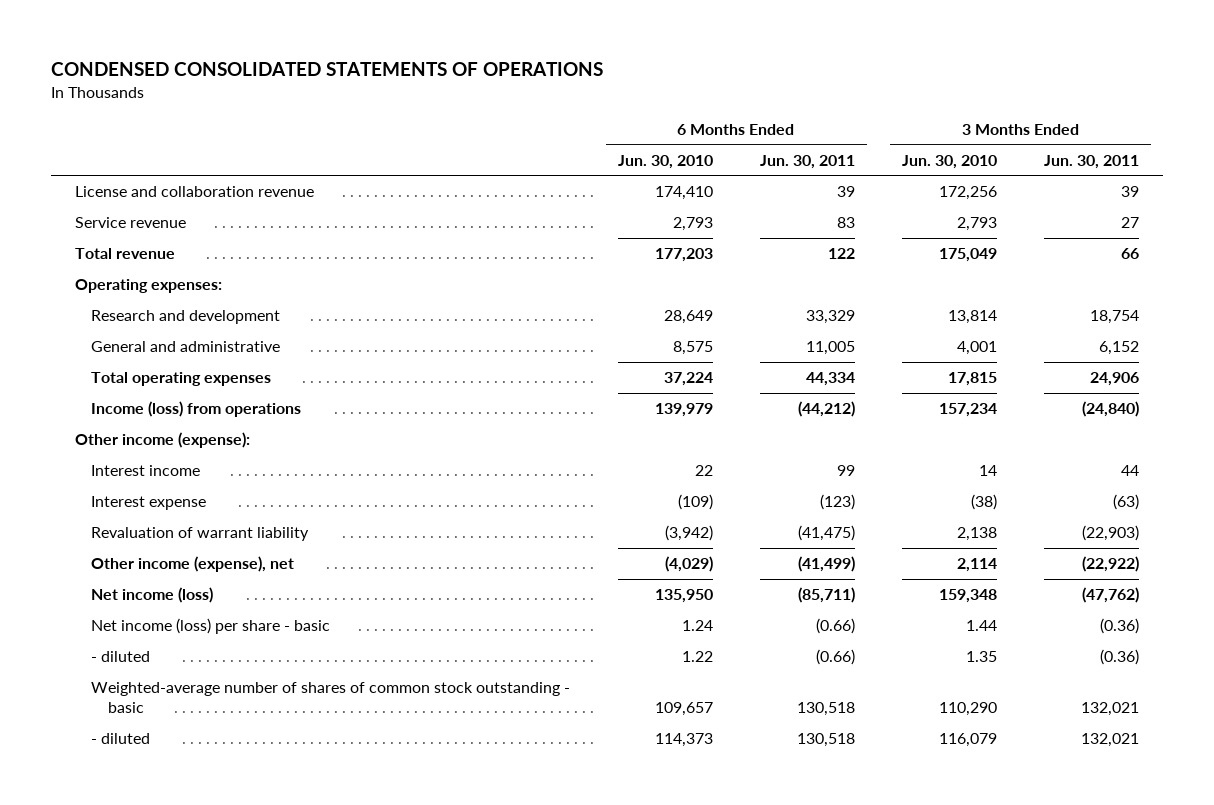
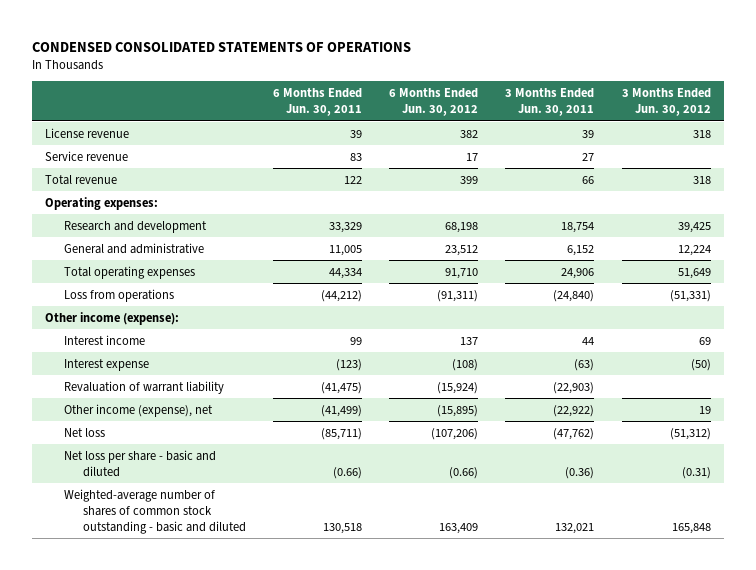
- | 6 Months Ended Jun. 30, 2010 | 6 Months Ended Jun. 30, 2011 | 3 Months Ended Jun. 30, 2010 | 3 Months Ended Jun. 30, 2011
+ | 6 Months Ended Jun. 30, 2011 | 6 Months Ended Jun. 30, 2012 | 3 Months Ended Jun. 30, 2011 | 3 Months Ended Jun. 30, 2012
- License and collaboration revenue | 174,410 | 39 | 172,256 | 39
+ License revenue | 39 | 382 | 39 | 318
- Income (loss) from operations | 139,979 | (44,212) | 157,234 | (24,840)
+ Loss from operations | (44,212) | (91,311) | (24,840) | (51,331)
- Net income (loss) | 135,950 | (85,711) | 159,348 | (47,762)
- Net income (loss) per share - basic | 1.24 | (0.66) | 1.44 | (0.36)
- - diluted | 1.22 | (0.66) | 1.35 | (0.36)
- Weighted-average number of shares of common stock outstanding - basic | 109,657 | 130,518 | 110,290 | 132,021
- - diluted | 114,373 | 130,518 | 116,079 | 132,021
+ Net loss | (85,711) | (107,206) | (47,762) | (51,312)
+ Net loss per share - basic and diluted | (0.66) | (0.66) | (0.36) | (0.31)
+ Weighted-average number of shares of common stock outstanding - basic and diluted | 130,518 | 163,409 | 132,021 | 165,848

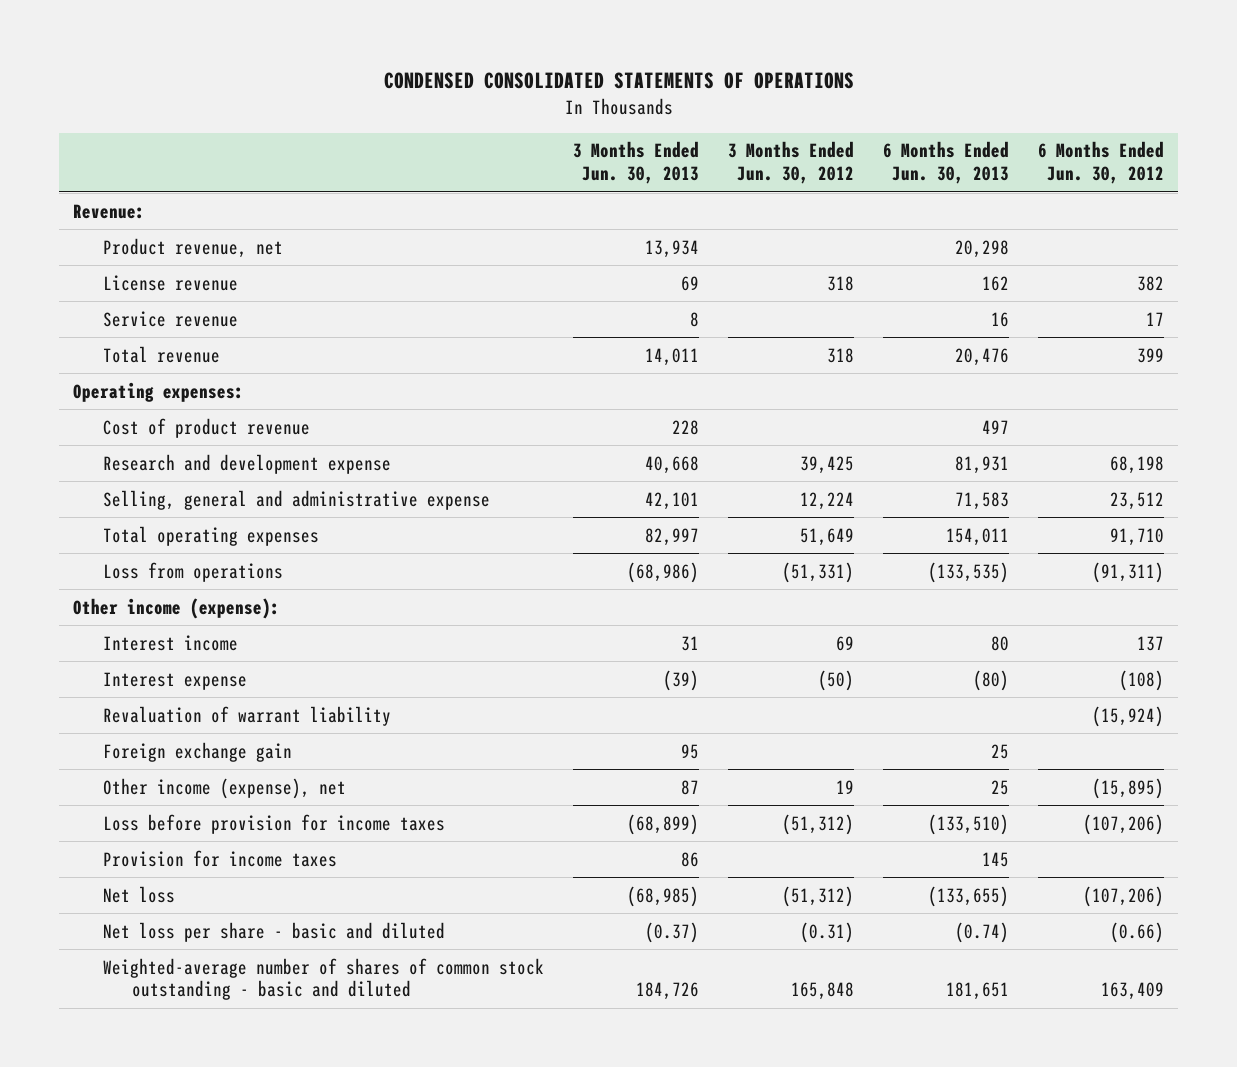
- | 6 Months Ended Jun. 30, 2011 | 6 Months Ended Jun. 30, 2012 | 3 Months Ended Jun. 30, 2011 | 3 Months Ended Jun. 30, 2012
+ | 3 Months Ended Jun. 30, 2013 | 3 Months Ended Jun. 30, 2012 | 6 Months Ended Jun. 30, 2013 | 6 Months Ended Jun. 30, 2012
+ Revenue:
+ Product revenue, net | 13,934 | | 20,298 |
- Research and development | 33,329 | 68,198 | 18,754 | 39,425
- General and administrative | 11,005 | 23,512 | 6,152 | 12,224
+ Cost of product revenue | 228 | | 497 |
+ Research and development expense | 40,668 | 39,425 | 81,931 | 68,198
+ Selling, general and administrative expense | 42,101 | 12,224 | 71,583 | 23,512
+ Foreign exchange gain | 95 | | 25 |
+ Loss before provision for income taxes | (68,899) | (51,312) | (133,510) | (107,206)
+ Provision for income taxes | 86 | | 145 |

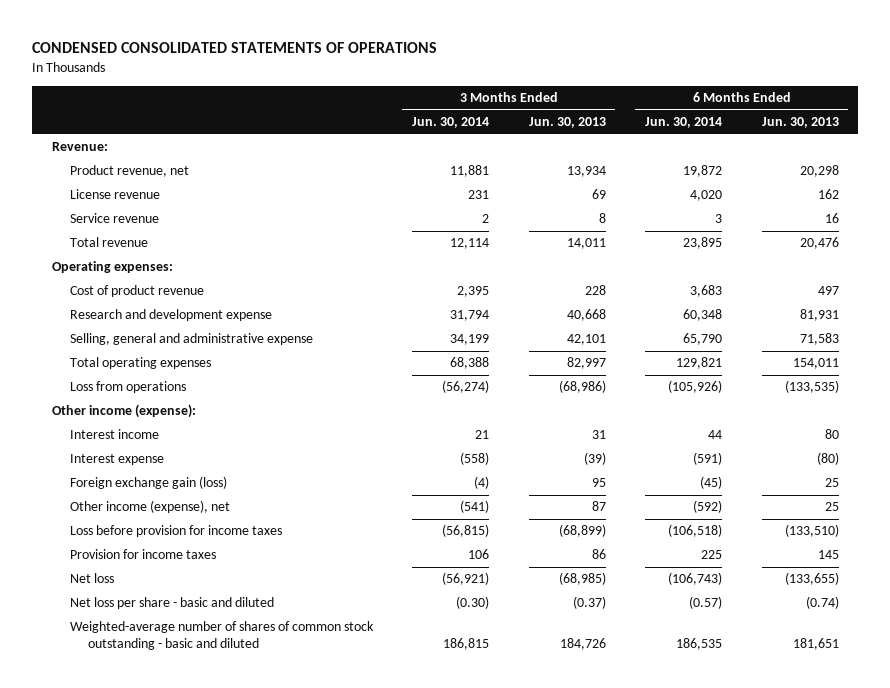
- | 3 Months Ended Jun. 30, 2013 | 3 Months Ended Jun. 30, 2012 | 6 Months Ended Jun. 30, 2013 | 6 Months Ended Jun. 30, 2012
+ | 3 Months Ended Jun. 30, 2014 | 3 Months Ended Jun. 30, 2013 | 6 Months Ended Jun. 30, 2014 | 6 Months Ended Jun. 30, 2013
- Revaluation of warrant liability | | | | (15,924)
- Foreign exchange gain | 95 | | 25 |
+ Foreign exchange gain (loss) | (4) | 95 | (45) | 25

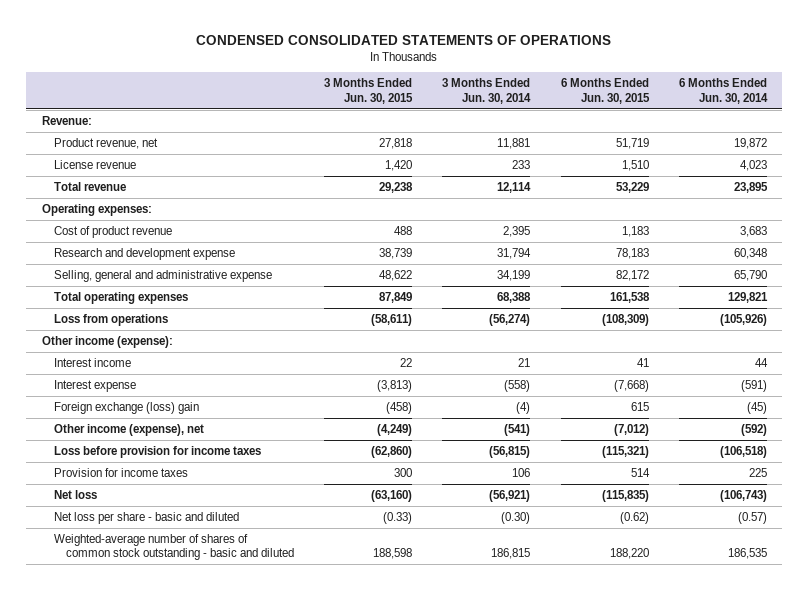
- | 3 Months Ended Jun. 30, 2014 | 3 Months Ended Jun. 30, 2013 | 6 Months Ended Jun. 30, 2014 | 6 Months Ended Jun. 30, 2013
+ | 3 Months Ended Jun. 30, 2015 | 3 Months Ended Jun. 30, 2014 | 6 Months Ended Jun. 30, 2015 | 6 Months Ended Jun. 30, 2014
- License revenue | 231 | 69 | 4,020 | 162
- Service revenue | 2 | 8 | 3 | 16
+ License revenue | 1,420 | 233 | 1,510 | 4,023
- Foreign exchange gain (loss) | (4) | 95 | (45) | 25
+ Foreign exchange (loss) gain | (458) | (4) | 615 | (45)

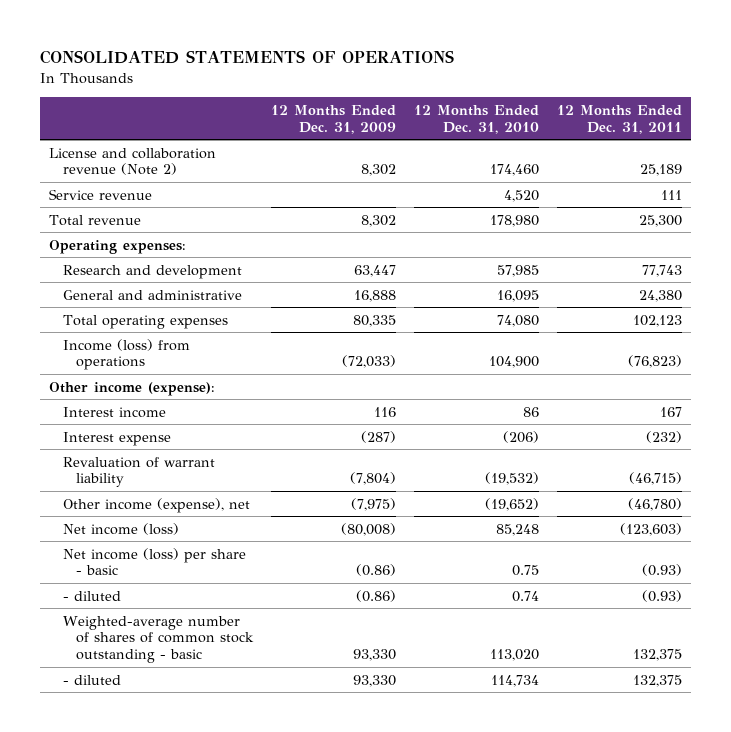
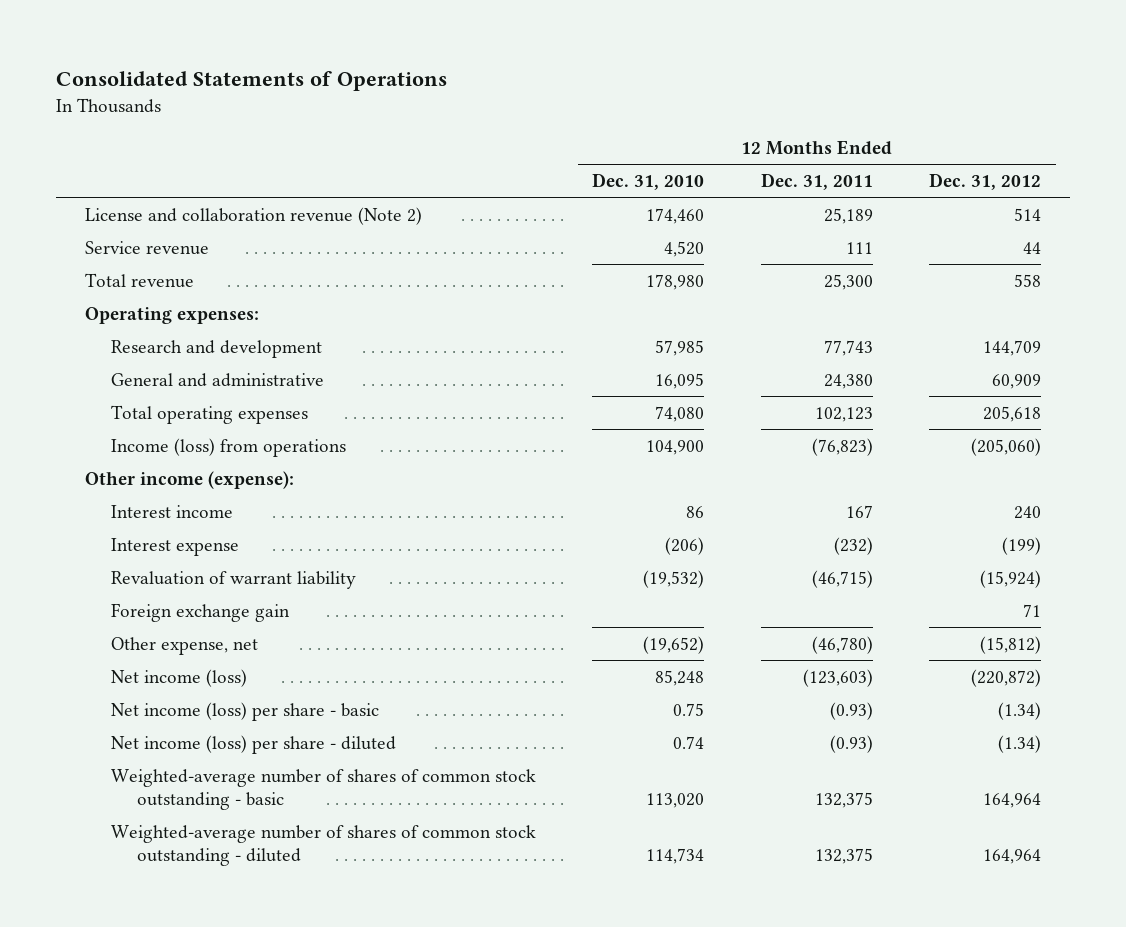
- CONSOLIDATED STATEMENTS OF OPERATIONS
+ Consolidated Statements of Operations
- | 12 Months Ended Dec. 31, 2009 | 12 Months Ended Dec. 31, 2010 | 12 Months Ended Dec. 31, 2011
+ | 12 Months Ended Dec. 31, 2010 | 12 Months Ended Dec. 31, 2011 | 12 Months Ended Dec. 31, 2012
- Other income (expense), net | (7,975) | (19,652) | (46,780)
+ Foreign exchange gain | | | 71
+ Other expense, net | (19,652) | (46,780) | (15,812)
- - diluted | (0.86) | 0.74 | (0.93)
+ Net income (loss) per share - diluted | 0.74 | (0.93) | (1.34)
- - diluted | 93,330 | 114,734 | 132,375
+ Weighted-average number of shares of common stock outstanding - diluted | 114,734 | 132,375 | 164,964

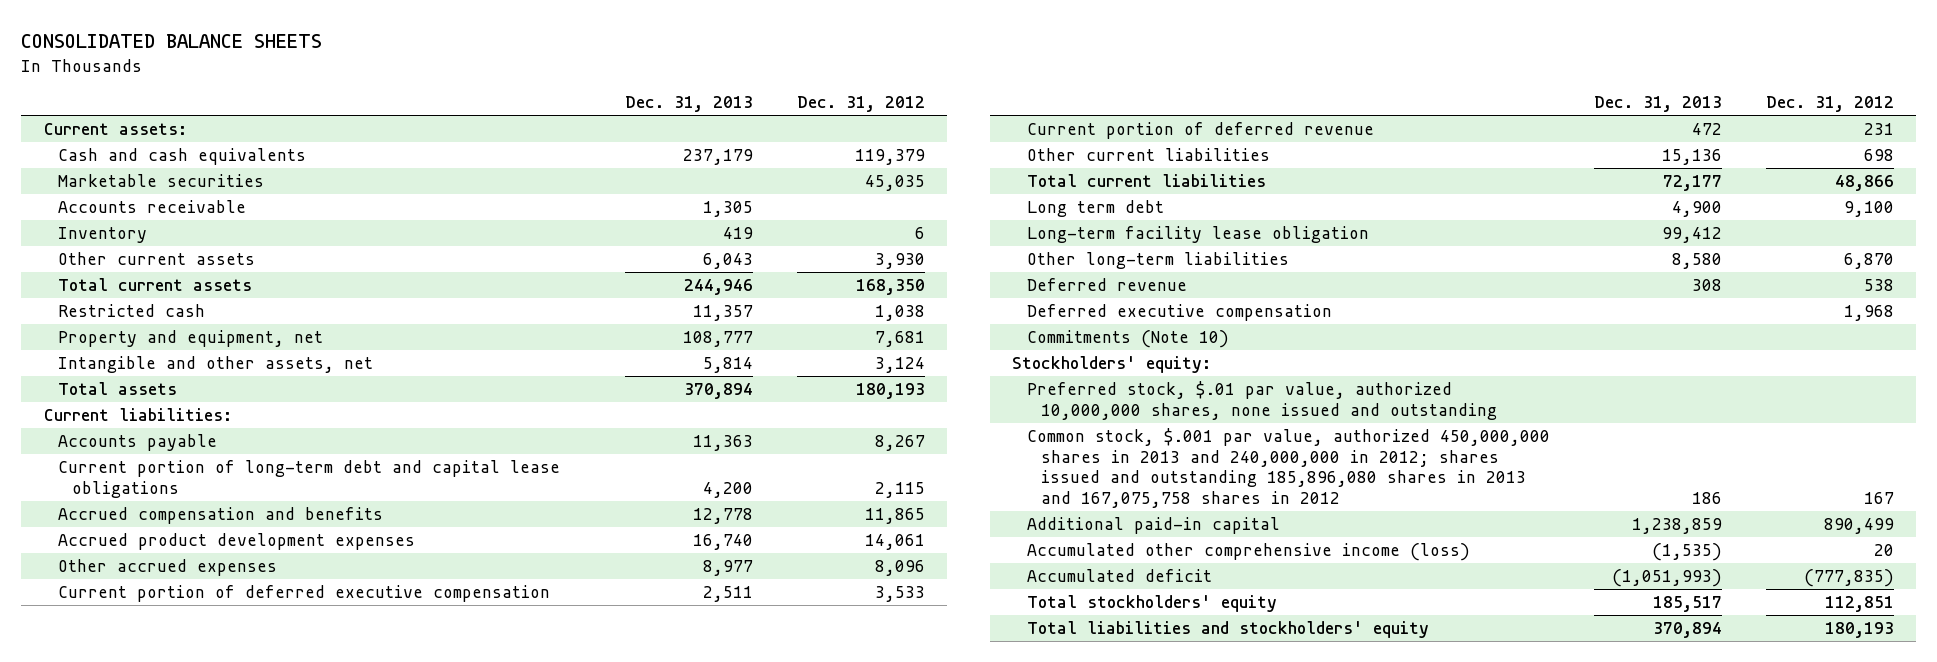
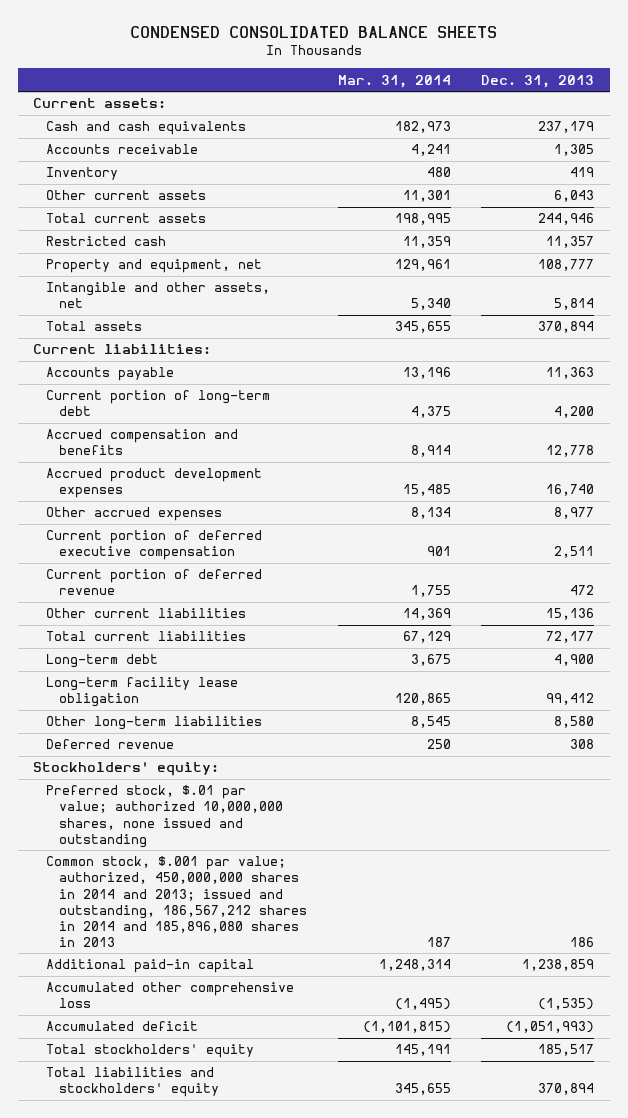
- CONSOLIDATED BALANCE SHEETS
+ CONDENSED CONSOLIDATED BALANCE SHEETS
- | Dec. 31, 2013 | Dec. 31, 2012
+ | Mar. 31, 2014 | Dec. 31, 2013
- Marketable securities | | 45,035
- Current portion of long-term debt and capital lease obligations | 4,200 | 2,115
+ Current portion of long-term debt | 4,375 | 4,200
- Long term debt | 4,900 | 9,100
+ Long-term debt | 3,675 | 4,900
- Deferred executive compensation | | 1,968
- Commitments (Note 10)
- Preferred stock, $.01 par value, authorized 10,000,000 shares, none issued and outstanding
- Common stock, $.001 par value, authorized 450,000,000 shares in 2013 and 240,000,000 in 2012; shares issued and outstanding 185,896,080 shares in 2013 and 167,075,758 shares in 2012 | 186 | 167
+ Preferred stock, $.01 par value; authorized 10,000,000 shares, none issued and outstanding
+ Common stock, $.001 par value; authorized, 450,000,000 shares in 2014 and 2013; issued and outstanding, 186,567,212 shares in 2014 and 185,896,080 shares in 2013 | 187 | 186
- Accumulated other comprehensive income (loss) | (1,535) | 20
+ Accumulated other comprehensive loss | (1,495) | (1,535)

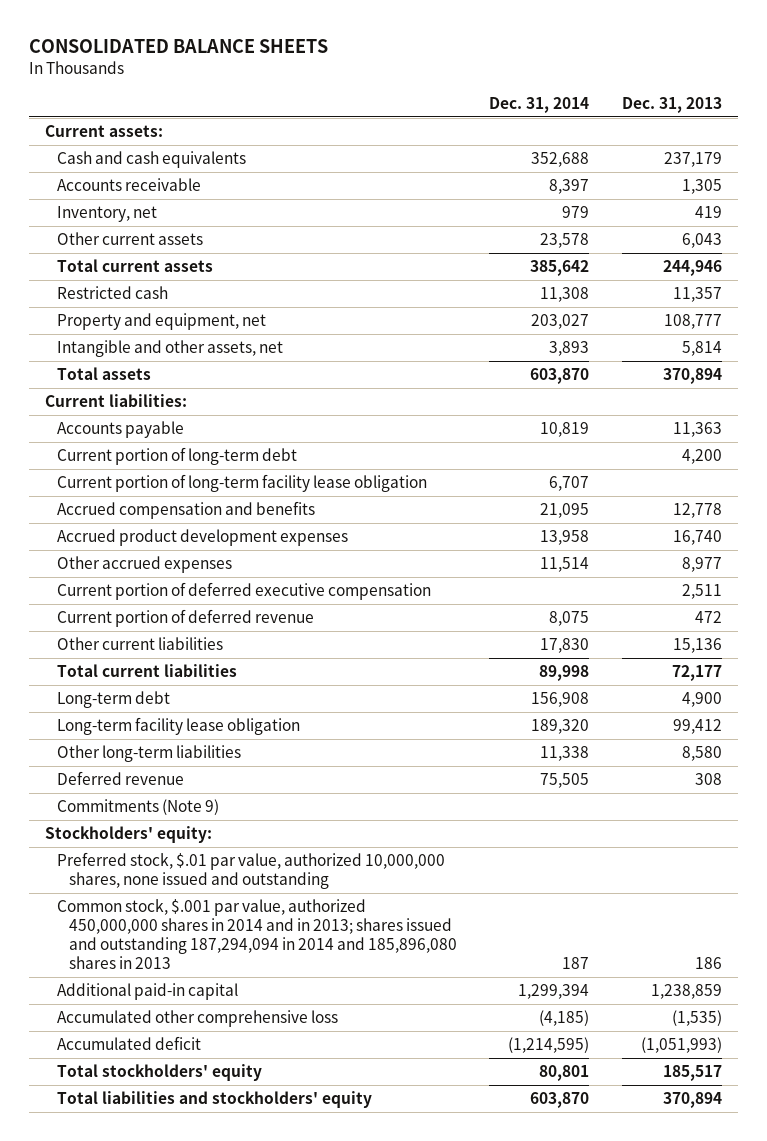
- CONDENSED CONSOLIDATED BALANCE SHEETS
+ CONSOLIDATED BALANCE SHEETS
- | Mar. 31, 2014 | Dec. 31, 2013
+ | Dec. 31, 2014 | Dec. 31, 2013
- Inventory | 480 | 419
+ Inventory, net | 979 | 419
+ Current portion of long-term facility lease obligation | 6,707 |
+ Commitments (Note 9)
- Preferred stock, $.01 par value; authorized 10,000,000 shares, none issued and outstanding
- Common stock, $.001 par value; authorized, 450,000,000 shares in 2014 and 2013; issued and outstanding, 186,567,212 shares in 2014 and 185,896,080 shares in 2013 | 187 | 186
+ Preferred stock, $.01 par value, authorized 10,000,000 shares, none issued and outstanding
+ Common stock, $.001 par value, authorized 450,000,000 shares in 2014 and in 2013; shares issued and outstanding 187,294,094 in 2014 and 185,896,080 shares in 2013 | 187 | 186

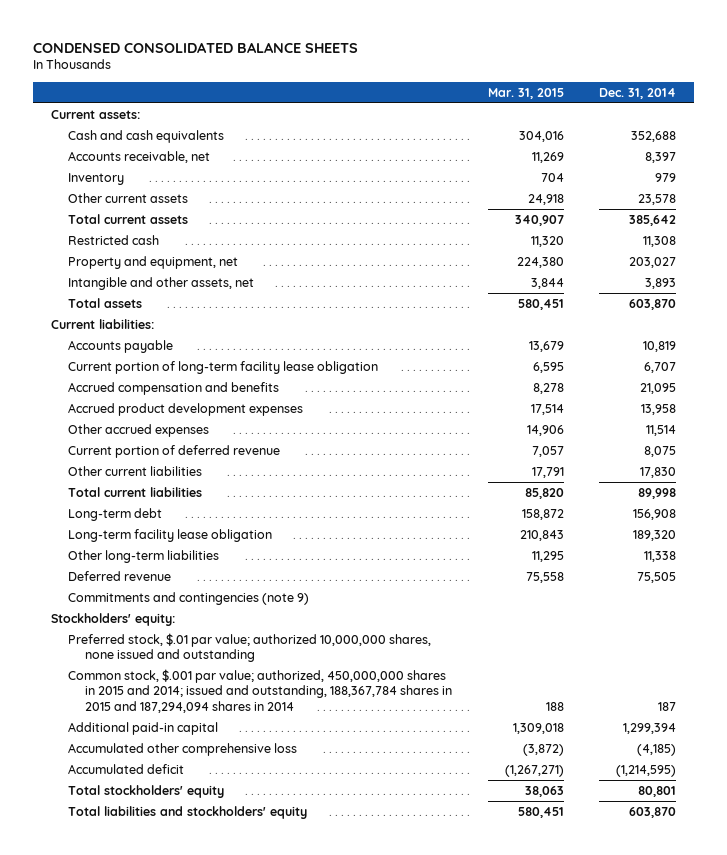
- CONSOLIDATED BALANCE SHEETS
+ CONDENSED CONSOLIDATED BALANCE SHEETS
- | Dec. 31, 2014 | Dec. 31, 2013
+ | Mar. 31, 2015 | Dec. 31, 2014
- Accounts receivable | 8,397 | 1,305
- Inventory, net | 979 | 419
+ Accounts receivable, net | 11,269 | 8,397
+ Inventory | 704 | 979
- Current portion of long-term debt | | 4,200
- Current portion of deferred executive compensation | | 2,511
- Commitments (Note 9)
+ Commitments and contingencies (note 9)
- Preferred stock, $.01 par value, authorized 10,000,000 shares, none issued and outstanding
- Common stock, $.001 par value, authorized 450,000,000 shares in 2014 and in 2013; shares issued and outstanding 187,294,094 in 2014 and 185,896,080 shares in 2013 | 187 | 186
+ Preferred stock, $.01 par value; authorized 10,000,000 shares, none issued and outstanding
+ Common stock, $.001 par value; authorized, 450,000,000 shares in 2015 and 2014; issued and outstanding, 188,367,784 shares in 2015 and 187,294,094 shares in 2014 | 188 | 187

